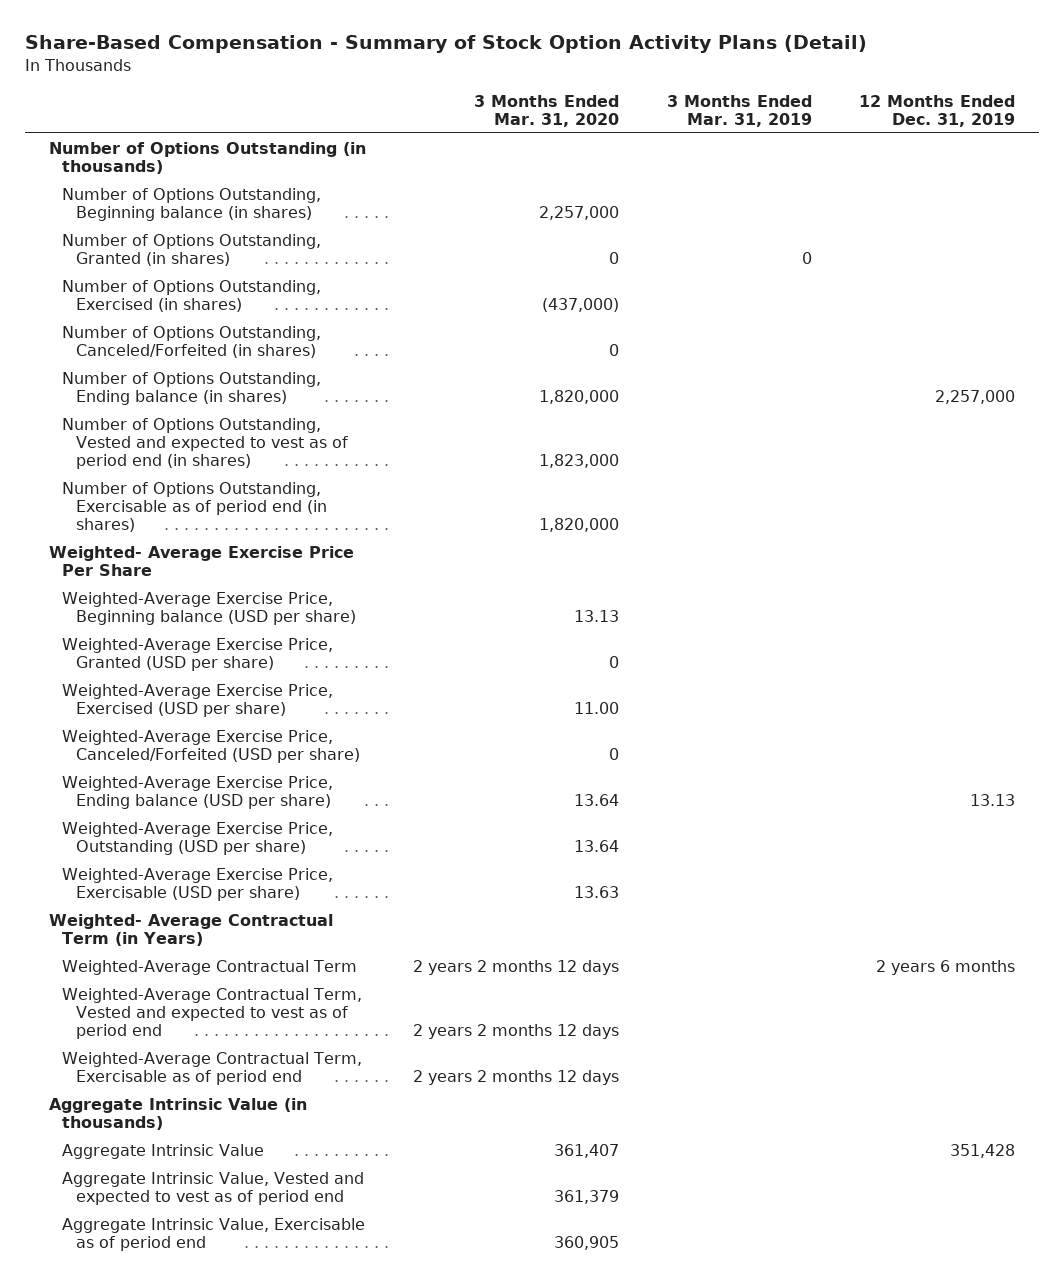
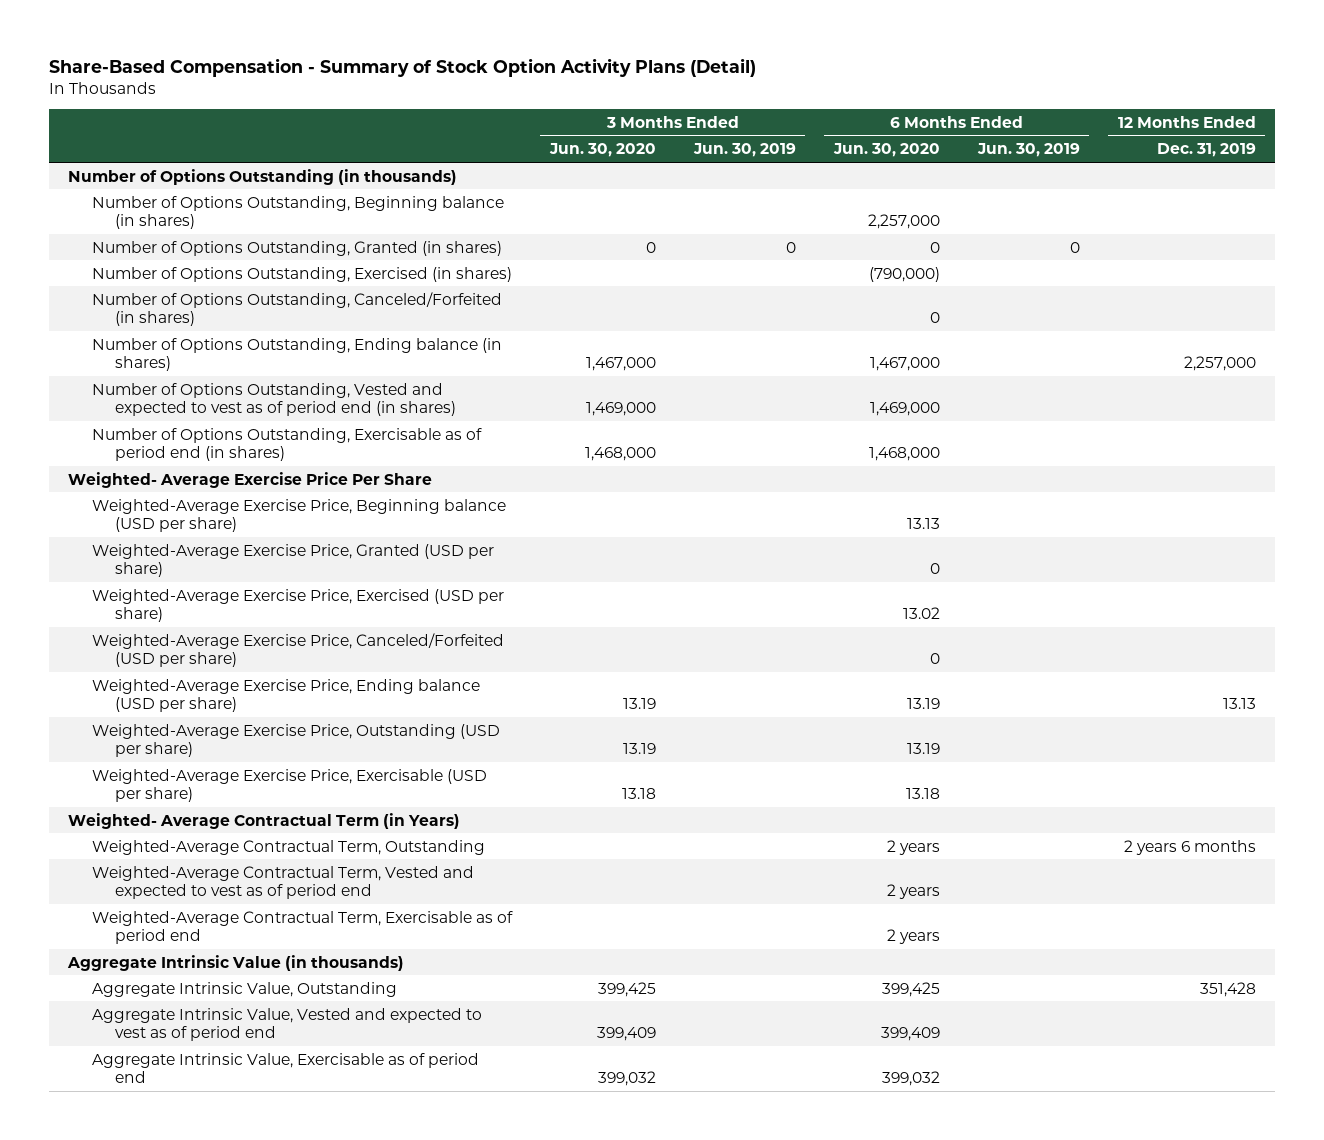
- | 3 Months Ended Mar. 31, 2020 | 3 Months Ended Mar. 31, 2019 | 12 Months Ended Dec. 31, 2019
+ | 3 Months Ended Jun. 30, 2020 | 3 Months Ended Jun. 30, 2019 | 6 Months Ended Jun. 30, 2020 | 6 Months Ended Jun. 30, 2019 | 12 Months Ended Dec. 31, 2019
- Weighted-Average Contractual Term | 2 years 2 months 12 days | | 2 years 6 months
+ Weighted-Average Contractual Term, Outstanding | | | 2 years | | 2 years 6 months
- Aggregate Intrinsic Value | 361,407 | | 351,428
+ Aggregate Intrinsic Value, Outstanding | 399,425 | | 399,425 | | 351,428

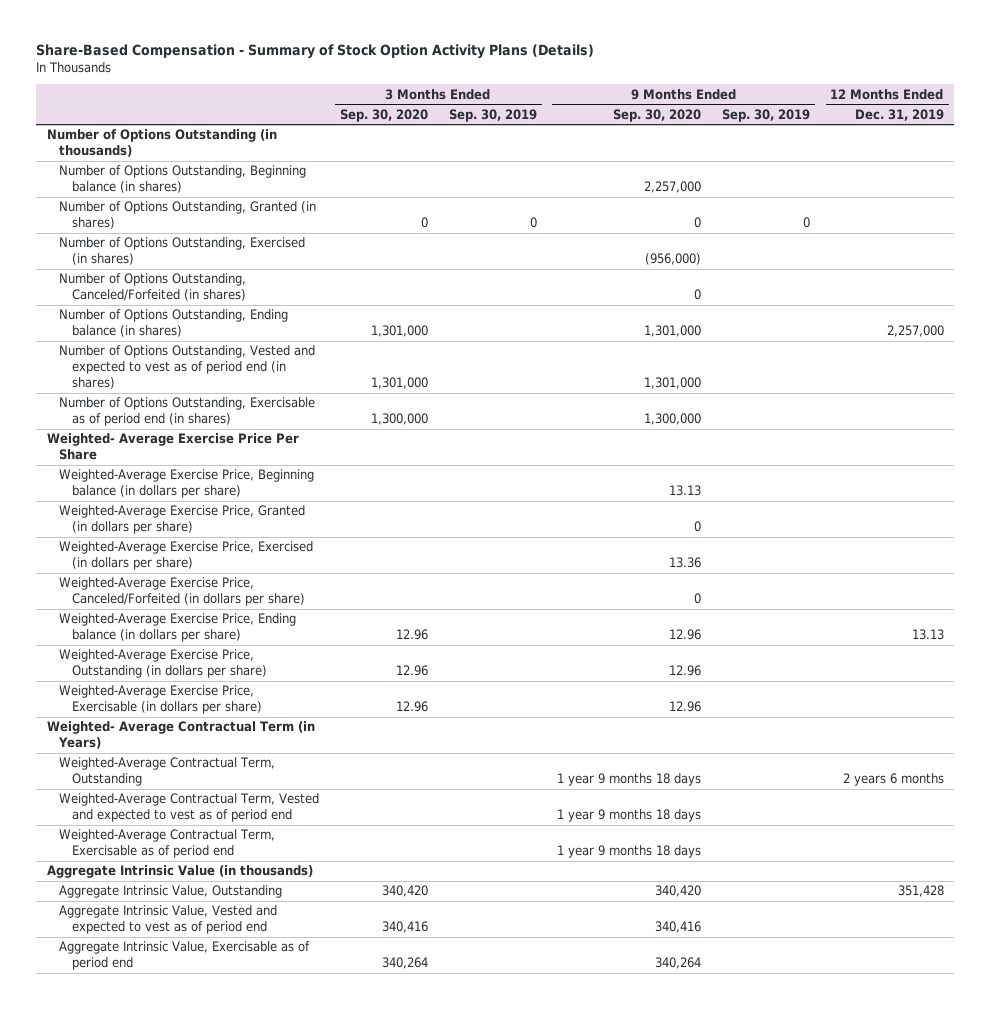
- Share-Based Compensation - Summary of Stock Option Activity Plans (Detail)
+ Share-Based Compensation - Summary of Stock Option Activity Plans (Details)
- | 3 Months Ended Jun. 30, 2020 | 3 Months Ended Jun. 30, 2019 | 6 Months Ended Jun. 30, 2020 | 6 Months Ended Jun. 30, 2019 | 12 Months Ended Dec. 31, 2019
+ | 3 Months Ended Sep. 30, 2020 | 3 Months Ended Sep. 30, 2019 | 9 Months Ended Sep. 30, 2020 | 9 Months Ended Sep. 30, 2019 | 12 Months Ended Dec. 31, 2019
- Weighted-Average Exercise Price, Beginning balance (USD per share) | | | 13.13 | |
- Weighted-Average Exercise Price, Granted (USD per share) | | | 0 | |
- Weighted-Average Exercise Price, Exercised (USD per share) | | | 13.02 | |
- Weighted-Average Exercise Price, Canceled/Forfeited (USD per share) | | | 0 | |
- Weighted-Average Exercise Price, Ending balance (USD per share) | 13.19 | | 13.19 | | 13.13
- Weighted-Average Exercise Price, Outstanding (USD per share) | 13.19 | | 13.19 | |
- Weighted-Average Exercise Price, Exercisable (USD per share) | 13.18 | | 13.18 | |
+ Weighted-Average Exercise Price, Beginning balance (in dollars per share) | | | 13.13 | |
+ Weighted-Average Exercise Price, Granted (in dollars per share) | | | 0 | |
+ Weighted-Average Exercise Price, Exercised (in dollars per share) | | | 13.36 | |
+ Weighted-Average Exercise Price, Canceled/Forfeited (in dollars per share) | | | 0 | |
+ Weighted-Average Exercise Price, Ending balance (in dollars per share) | 12.96 | | 12.96 | | 13.13
+ Weighted-Average Exercise Price, Outstanding (in dollars per share) | 12.96 | | 12.96 | |
+ Weighted-Average Exercise Price, Exercisable (in dollars per share) | 12.96 | | 12.96 | |

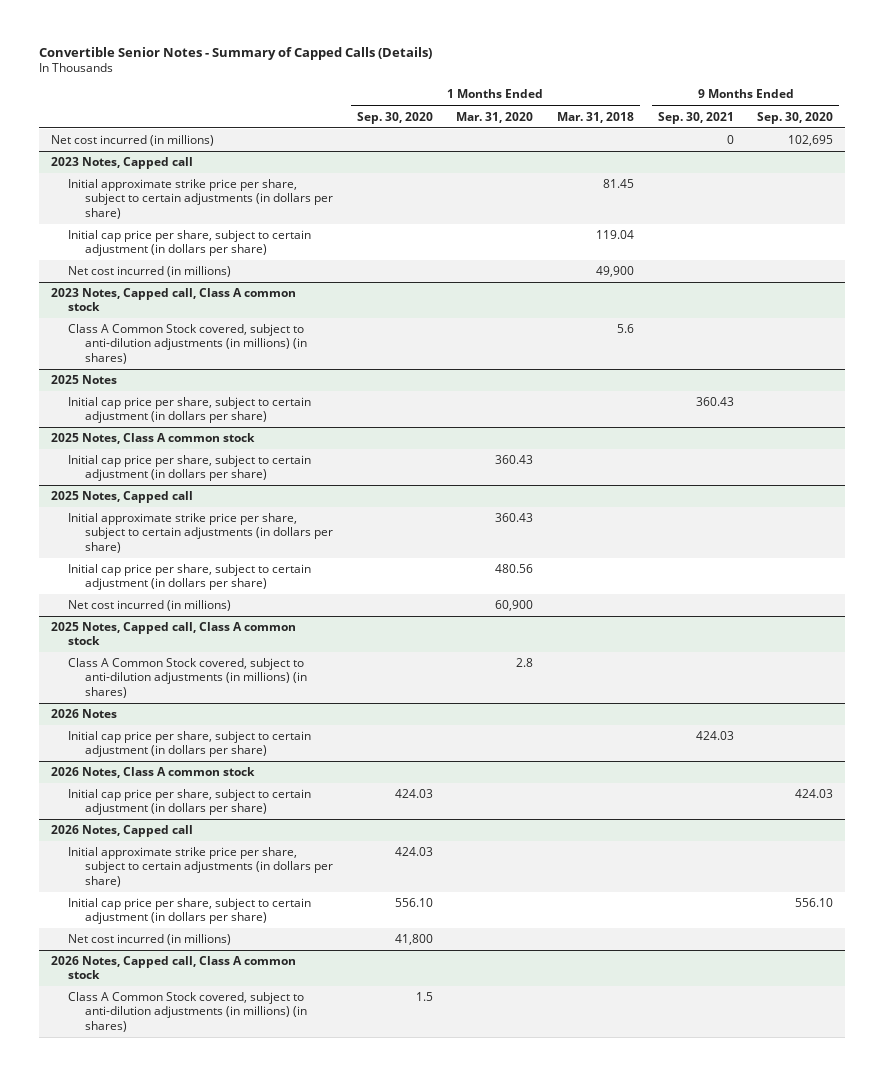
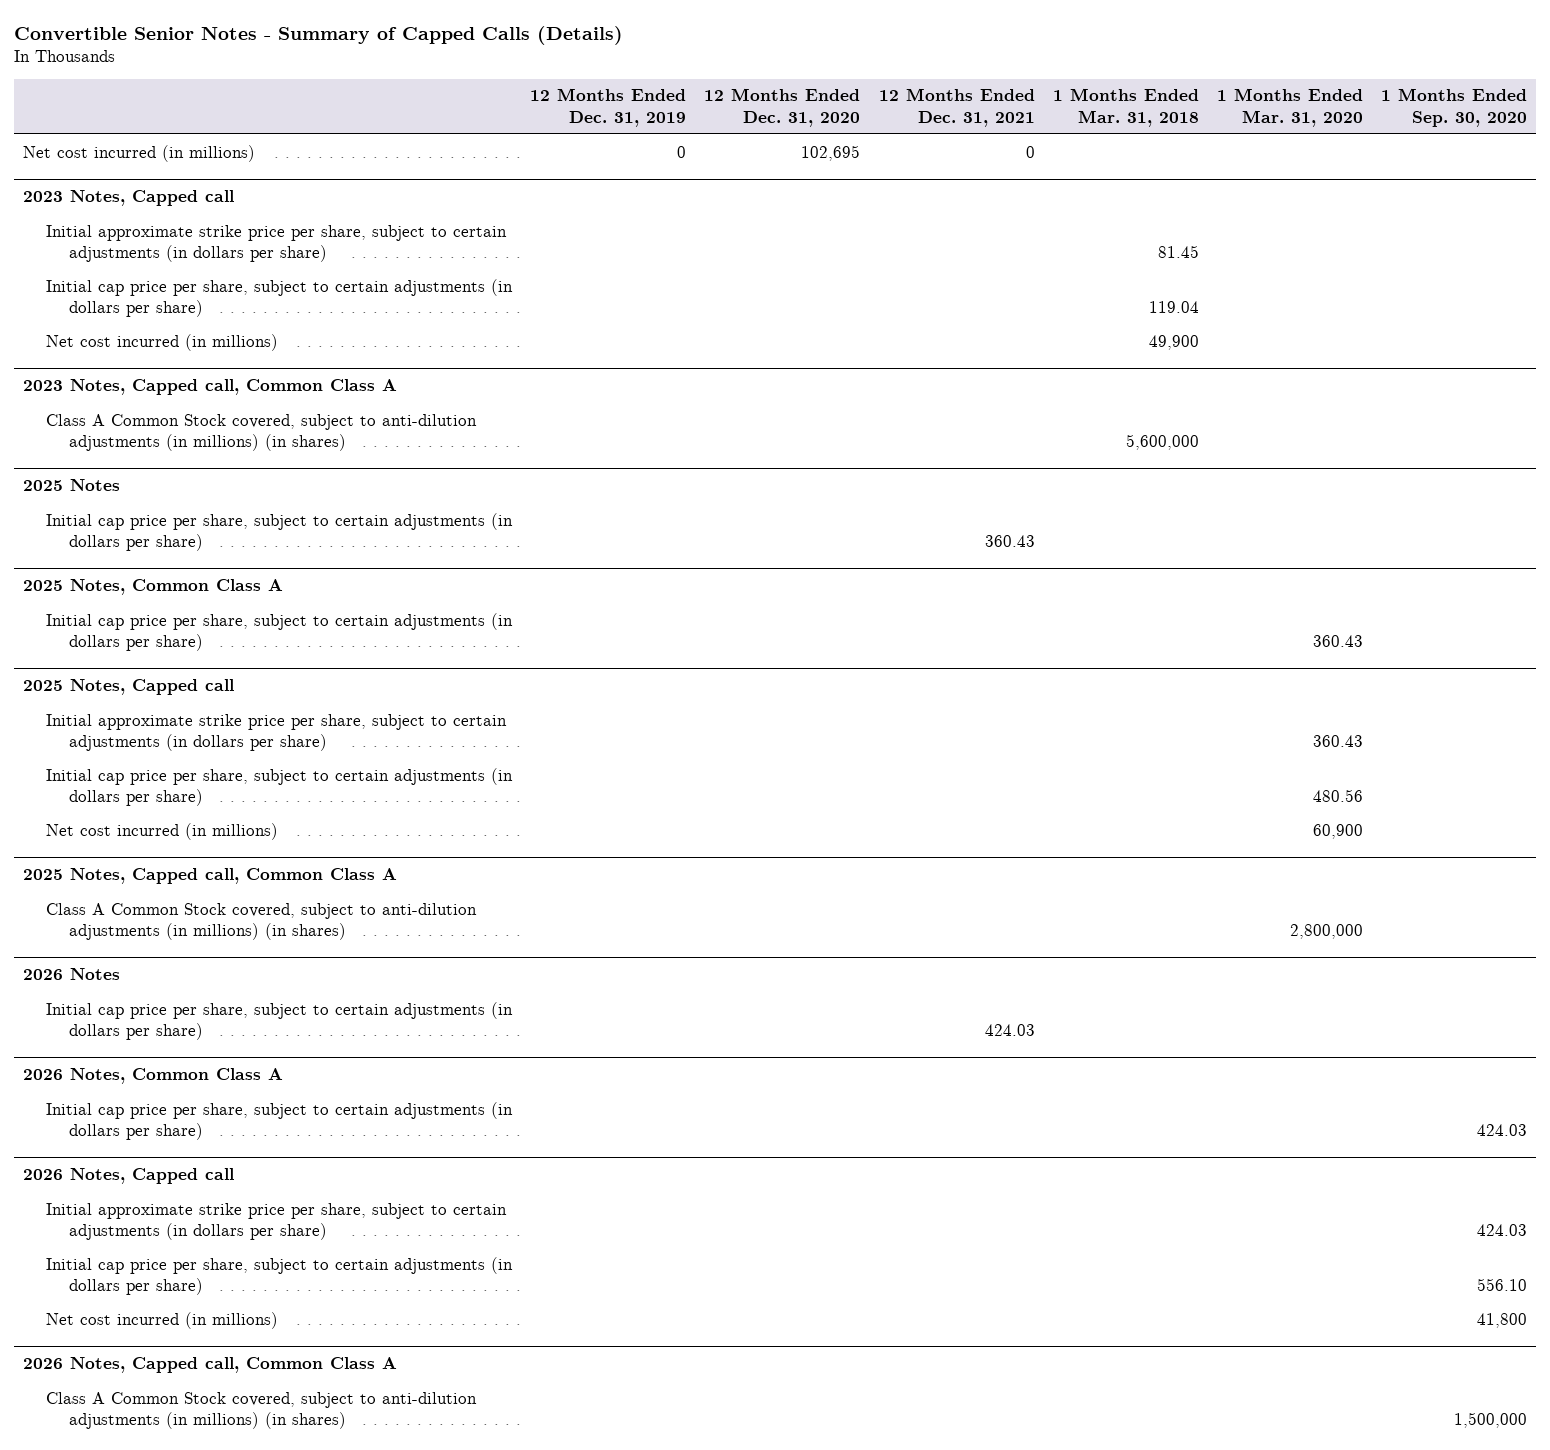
- | 1 Months Ended Sep. 30, 2020 | 1 Months Ended Mar. 31, 2020 | 1 Months Ended Mar. 31, 2018 | 9 Months Ended Sep. 30, 2021 | 9 Months Ended Sep. 30, 2020
+ | 12 Months Ended Dec. 31, 2019 | 12 Months Ended Dec. 31, 2020 | 12 Months Ended Dec. 31, 2021 | 1 Months Ended Mar. 31, 2018 | 1 Months Ended Mar. 31, 2020 | 1 Months Ended Sep. 30, 2020
@ 2023 Notes, Capped call
- Initial cap price per share, subject to certain adjustment (in dollars per share) | | | 119.04 | |
+ Initial cap price per share, subject to certain adjustments (in dollars per share) | | | | 119.04 | |
- 2023 Notes, Capped call, Class A common stock
- Class A Common Stock covered, subject to anti-dilution adjustments (in millions) (in shares) | | | 5.6 | |
+ 2023 Notes, Capped call, Common Class A
+ Class A Common Stock covered, subject to anti-dilution adjustments (in millions) (in shares) | | | | 5,600,000 | |
@ 2025 Notes
- Initial cap price per share, subject to certain adjustment (in dollars per share) | | | | 360.43 |
- 2025 Notes, Class A common stock
- Initial cap price per share, subject to certain adjustment (in dollars per share) | | 360.43 | | |
@ 2025 Notes
+ Initial cap price per share, subject to certain adjustments (in dollars per share) | | | 360.43 | | |
+ 2025 Notes, Common Class A
+ Initial cap price per share, subject to certain adjustments (in dollars per share) | | | | | 360.43 |
@ 2025 Notes, Capped call
- Initial cap price per share, subject to certain adjustment (in dollars per share) | | 480.56 | | |
+ Initial cap price per share, subject to certain adjustments (in dollars per share) | | | | | 480.56 |
- 2025 Notes, Capped call, Class A common stock
- Class A Common Stock covered, subject to anti-dilution adjustments (in millions) (in shares) | | 2.8 | | |
+ 2025 Notes, Capped call, Common Class A
+ Class A Common Stock covered, subject to anti-dilution adjustments (in millions) (in shares) | | | | | 2,800,000 |
@ 2026 Notes
- Initial cap price per share, subject to certain adjustment (in dollars per share) | | | | 424.03 |
- 2026 Notes, Class A common stock
- Initial cap price per share, subject to certain adjustment (in dollars per share) | 424.03 | | | | 424.03
@ 2026 Notes
+ Initial cap price per share, subject to certain adjustments (in dollars per share) | | | 424.03 | | |
+ 2026 Notes, Common Class A
+ Initial cap price per share, subject to certain adjustments (in dollars per share) | | | | | | 424.03
@ 2026 Notes, Capped call
- Initial cap price per share, subject to certain adjustment (in dollars per share) | 556.10 | | | | 556.10
+ Initial cap price per share, subject to certain adjustments (in dollars per share) | | | | | | 556.10
- 2026 Notes, Capped call, Class A common stock
- Class A Common Stock covered, subject to anti-dilution adjustments (in millions) (in shares) | 1.5 | | | |
+ 2026 Notes, Capped call, Common Class A
+ Class A Common Stock covered, subject to anti-dilution adjustments (in millions) (in shares) | | | | | | 1,500,000

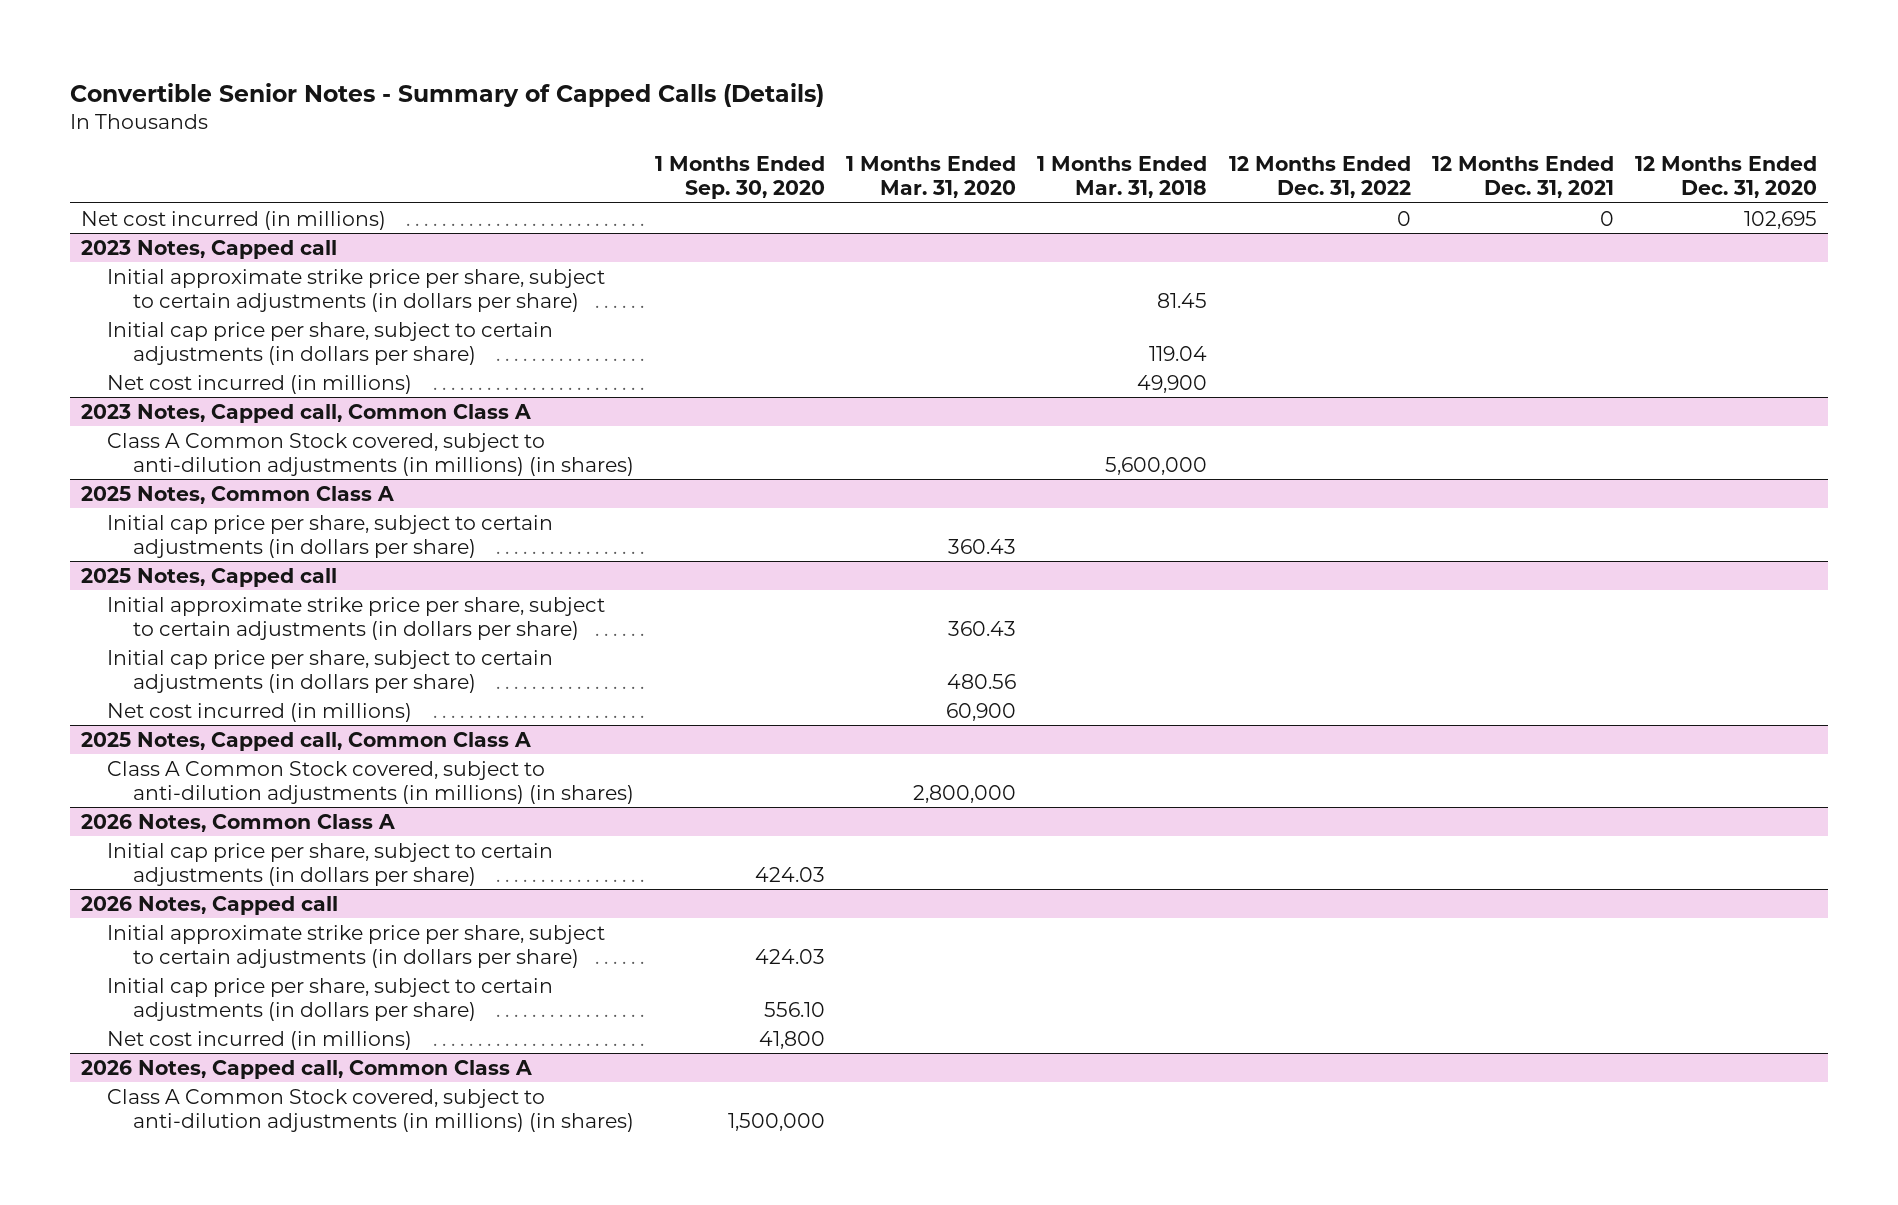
- | 12 Months Ended Dec. 31, 2019 | 12 Months Ended Dec. 31, 2020 | 12 Months Ended Dec. 31, 2021 | 1 Months Ended Mar. 31, 2018 | 1 Months Ended Mar. 31, 2020 | 1 Months Ended Sep. 30, 2020
+ | 1 Months Ended Sep. 30, 2020 | 1 Months Ended Mar. 31, 2020 | 1 Months Ended Mar. 31, 2018 | 12 Months Ended Dec. 31, 2022 | 12 Months Ended Dec. 31, 2021 | 12 Months Ended Dec. 31, 2020
- 2025 Notes
- Initial cap price per share, subject to certain adjustments (in dollars per share) | | | 360.43 | | |
- 2026 Notes
- Initial cap price per share, subject to certain adjustments (in dollars per share) | | | 424.03 | | |

